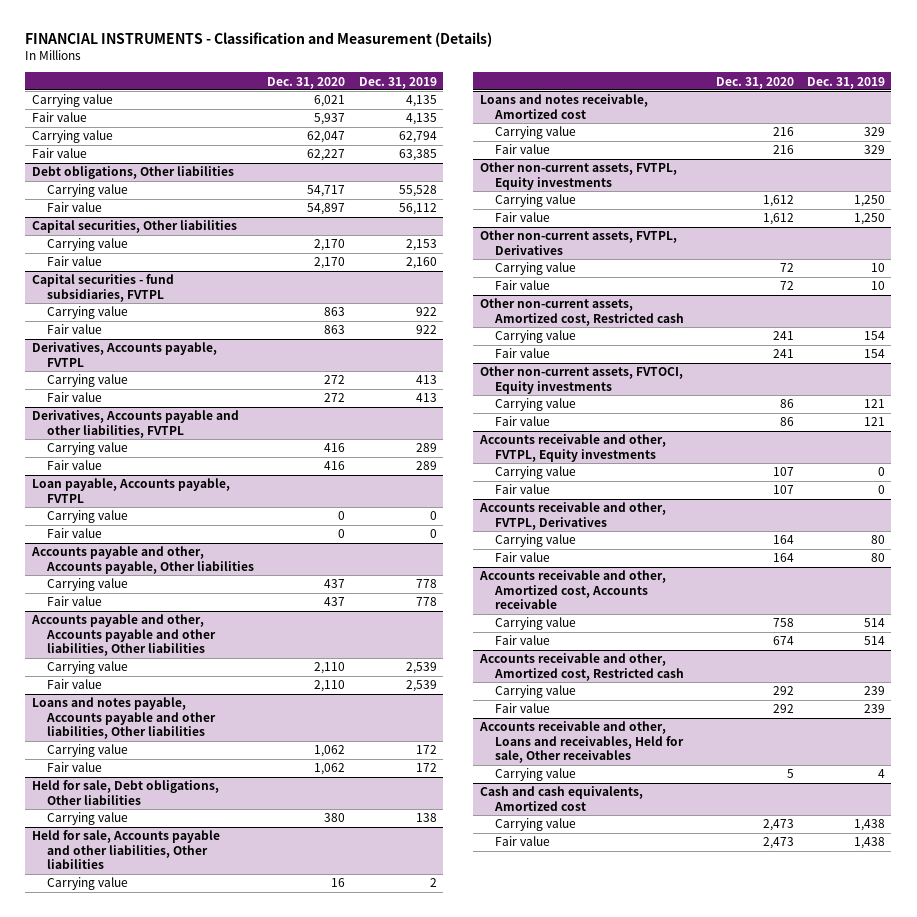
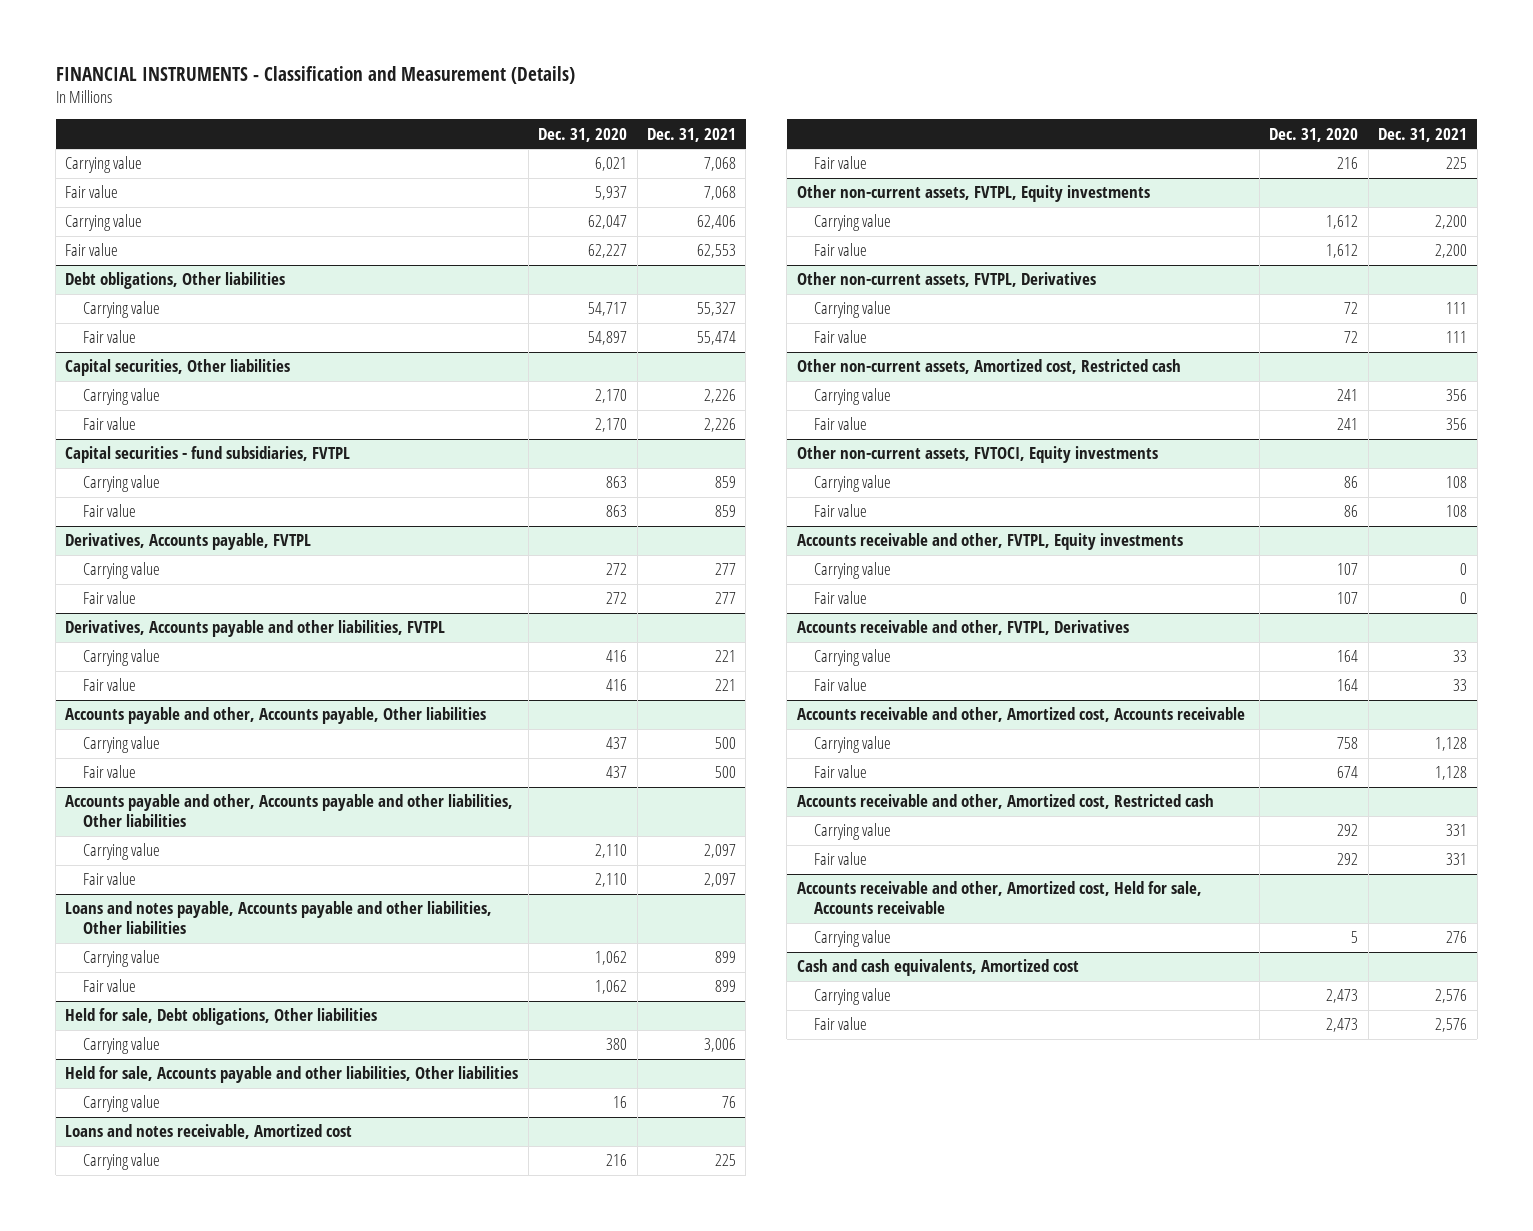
- | Dec. 31, 2020 | Dec. 31, 2019
+ | Dec. 31, 2020 | Dec. 31, 2021
- Loan payable, Accounts payable, FVTPL
- Carrying value | 0 | 0
- Fair value | 0 | 0
- Accounts receivable and other, Loans and receivables, Held for sale, Other receivables
+ Accounts receivable and other, Amortized cost, Held for sale, Accounts receivable

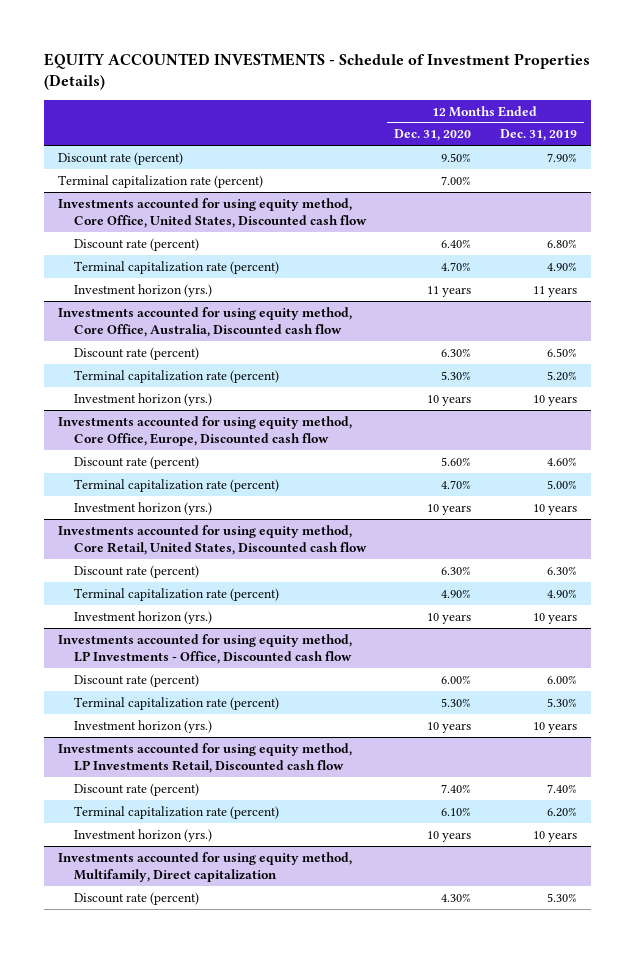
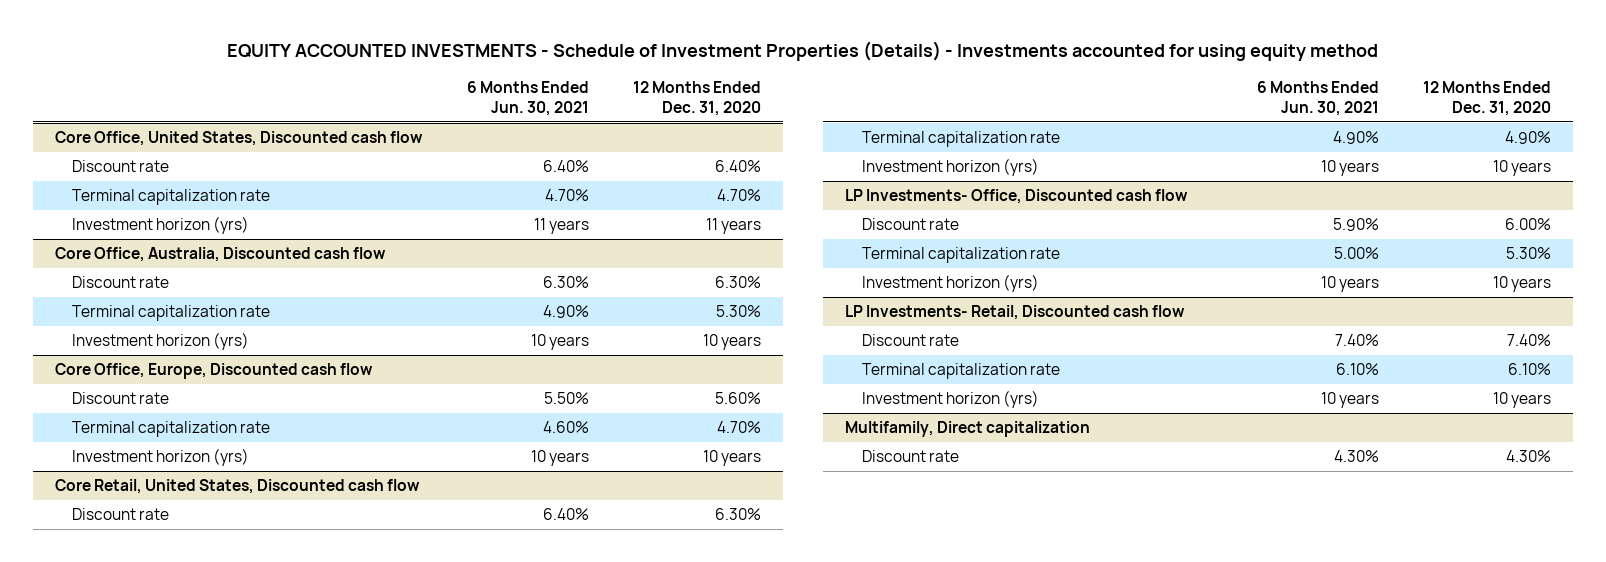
- EQUITY ACCOUNTED INVESTMENTS - Schedule of Investment Properties (Details)
+ EQUITY ACCOUNTED INVESTMENTS - Schedule of Investment Properties (Details) - Investments accounted for using equity method
- | 12 Months Ended Dec. 31, 2020 | 12 Months Ended Dec. 31, 2019
+ | 6 Months Ended Jun. 30, 2021 | 12 Months Ended Dec. 31, 2020
- Discount rate (percent) | 9.50% | 7.90%
- Terminal capitalization rate (percent) | 7.00% |
- Investments accounted for using equity method, Core Office, United States, Discounted cash flow
- Discount rate (percent) | 6.40% | 6.80%
- Terminal capitalization rate (percent) | 4.70% | 4.90%
- Investment horizon (yrs.) | 11 years | 11 years
- Investments accounted for using equity method, Core Office, Australia, Discounted cash flow
- Discount rate (percent) | 6.30% | 6.50%
- Terminal capitalization rate (percent) | 5.30% | 5.20%
- Investment horizon (yrs.) | 10 years | 10 years
- Investments accounted for using equity method, Core Office, Europe, Discounted cash flow
- Discount rate (percent) | 5.60% | 4.60%
- Terminal capitalization rate (percent) | 4.70% | 5.00%
- Investment horizon (yrs.) | 10 years | 10 years
- Investments accounted for using equity method, Core Retail, United States, Discounted cash flow
- Discount rate (percent) | 6.30% | 6.30%
- Terminal capitalization rate (percent) | 4.90% | 4.90%
- Investment horizon (yrs.) | 10 years | 10 years
- Investments accounted for using equity method, LP Investments - Office, Discounted cash flow
- Discount rate (percent) | 6.00% | 6.00%
- Terminal capitalization rate (percent) | 5.30% | 5.30%
- Investment horizon (yrs.) | 10 years | 10 years
- Investments accounted for using equity method, LP Investments Retail, Discounted cash flow
- Discount rate (percent) | 7.40% | 7.40%
- Terminal capitalization rate (percent) | 6.10% | 6.20%
- Investment horizon (yrs.) | 10 years | 10 years
- Investments accounted for using equity method, Multifamily, Direct capitalization
- Discount rate (percent) | 4.30% | 5.30%
+ Core Office, United States, Discounted cash flow
+ Discount rate | 6.40% | 6.40%
+ Terminal capitalization rate | 4.70% | 4.70%
+ Investment horizon (yrs) | 11 years | 11 years
+ Core Office, Australia, Discounted cash flow
+ Discount rate | 6.30% | 6.30%
+ Terminal capitalization rate | 4.90% | 5.30%
+ Investment horizon (yrs) | 10 years | 10 years
+ Core Office, Europe, Discounted cash flow
+ Discount rate | 5.50% | 5.60%
+ Terminal capitalization rate | 4.60% | 4.70%
+ Investment horizon (yrs) | 10 years | 10 years
+ Core Retail, United States, Discounted cash flow
+ Discount rate | 6.40% | 6.30%
+ Terminal capitalization rate | 4.90% | 4.90%
+ Investment horizon (yrs) | 10 years | 10 years
+ LP Investments- Office, Discounted cash flow
+ Discount rate | 5.90% | 6.00%
+ Terminal capitalization rate | 5.00% | 5.30%
+ Investment horizon (yrs) | 10 years | 10 years
+ LP Investments- Retail, Discounted cash flow
+ Discount rate | 7.40% | 7.40%
+ Terminal capitalization rate | 6.10% | 6.10%
+ Investment horizon (yrs) | 10 years | 10 years
+ Multifamily, Direct capitalization
+ Discount rate | 4.30% | 4.30%

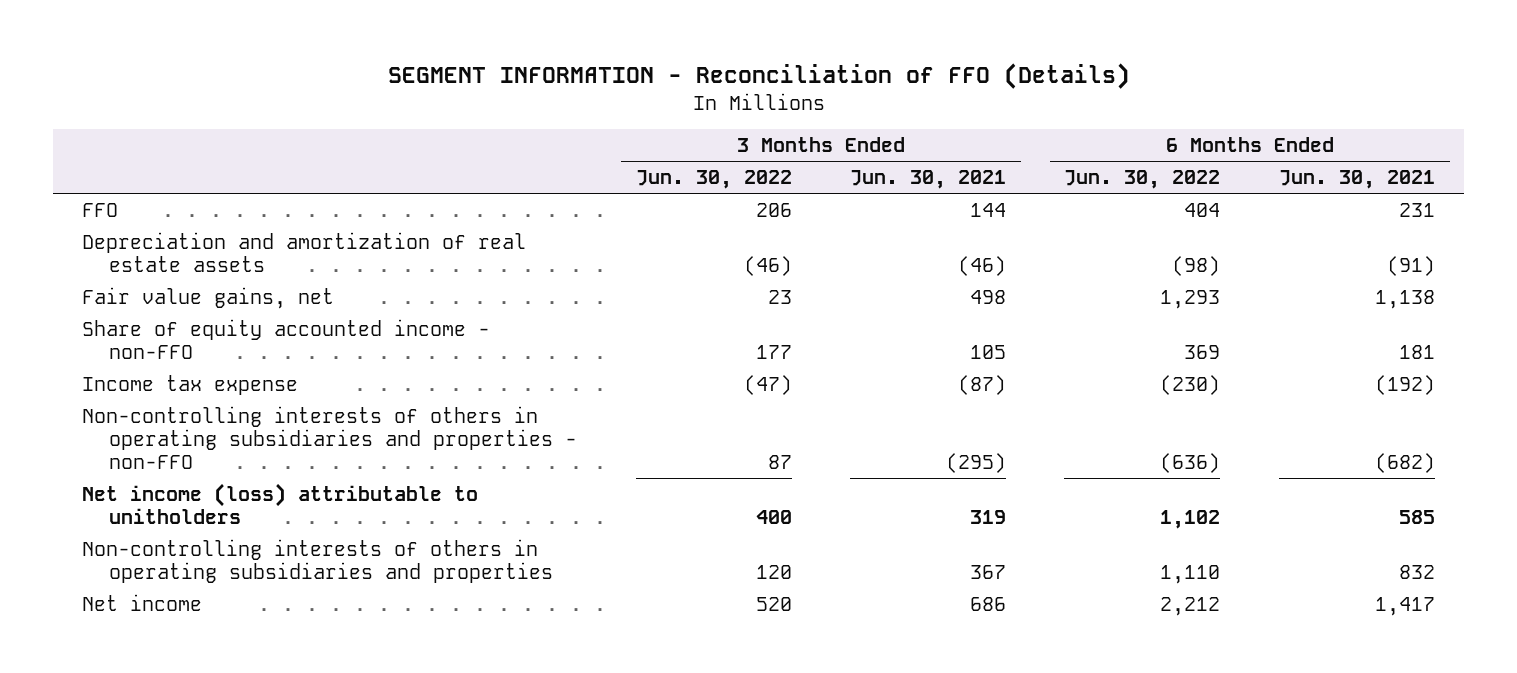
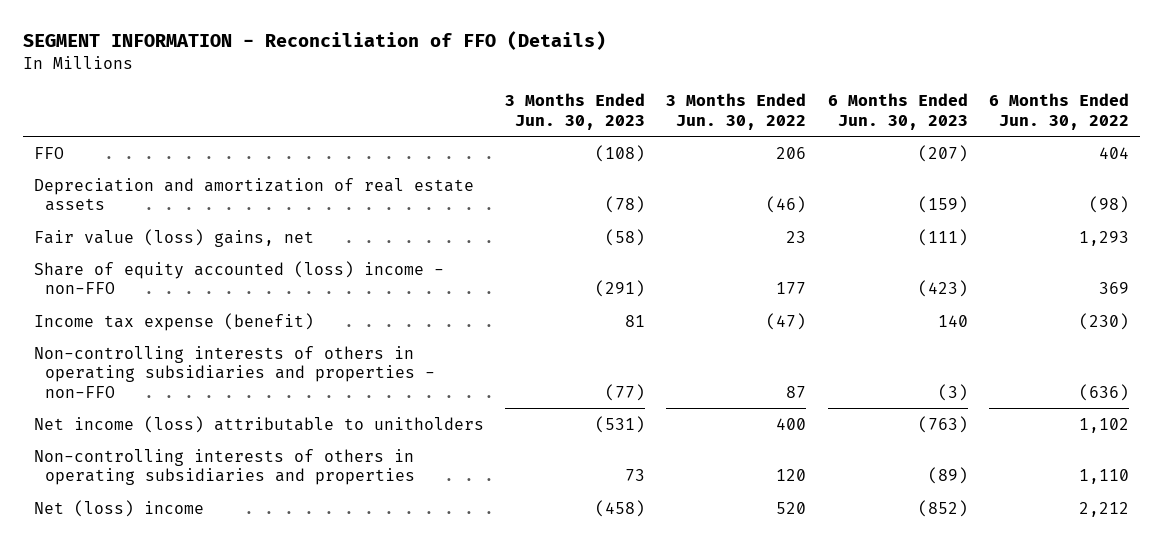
- | 3 Months Ended Jun. 30, 2022 | 3 Months Ended Jun. 30, 2021 | 6 Months Ended Jun. 30, 2022 | 6 Months Ended Jun. 30, 2021
+ | 3 Months Ended Jun. 30, 2023 | 3 Months Ended Jun. 30, 2022 | 6 Months Ended Jun. 30, 2023 | 6 Months Ended Jun. 30, 2022
- Fair value gains, net | 23 | 498 | 1,293 | 1,138
- Share of equity accounted income - non-FFO | 177 | 105 | 369 | 181
- Income tax expense | (47) | (87) | (230) | (192)
+ Fair value (loss) gains, net | (58) | 23 | (111) | 1,293
+ Share of equity accounted (loss) income - non-FFO | (291) | 177 | (423) | 369
+ Income tax expense (benefit) | 81 | (47) | 140 | (230)
- Net income | 520 | 686 | 2,212 | 1,417
+ Net (loss) income | (458) | 520 | (852) | 2,212

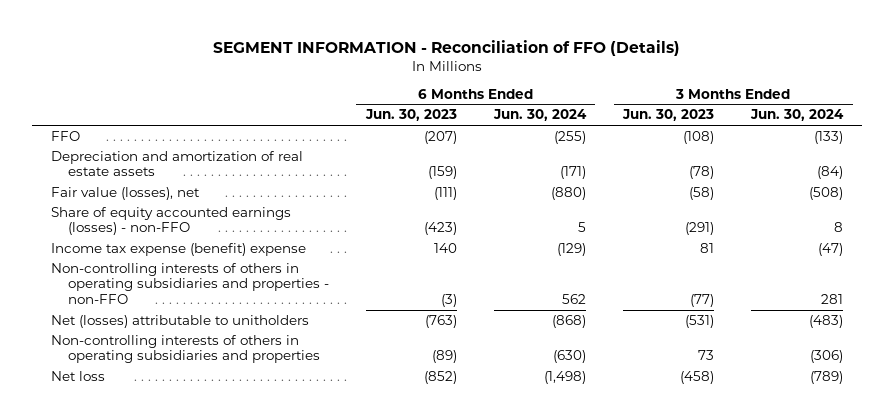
- | 3 Months Ended Jun. 30, 2023 | 3 Months Ended Jun. 30, 2022 | 6 Months Ended Jun. 30, 2023 | 6 Months Ended Jun. 30, 2022
+ | 6 Months Ended Jun. 30, 2023 | 6 Months Ended Jun. 30, 2024 | 3 Months Ended Jun. 30, 2023 | 3 Months Ended Jun. 30, 2024
- Fair value (loss) gains, net | (58) | 23 | (111) | 1,293
- Share of equity accounted (loss) income - non-FFO | (291) | 177 | (423) | 369
- Income tax expense (benefit) | 81 | (47) | 140 | (230)
+ Fair value (losses), net | (111) | (880) | (58) | (508)
+ Share of equity accounted earnings (losses) - non-FFO | (423) | 5 | (291) | 8
+ Income tax expense (benefit) expense | 140 | (129) | 81 | (47)
- Net income (loss) attributable to unitholders | (531) | 400 | (763) | 1,102
+ Net (losses) attributable to unitholders | (763) | (868) | (531) | (483)
- Net (loss) income | (458) | 520 | (852) | 2,212
+ Net loss | (852) | (1,498) | (458) | (789)

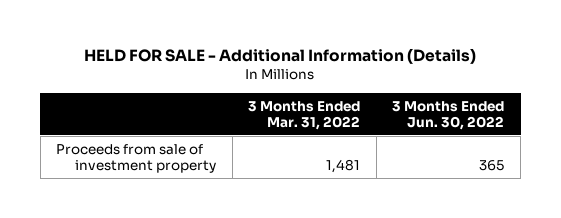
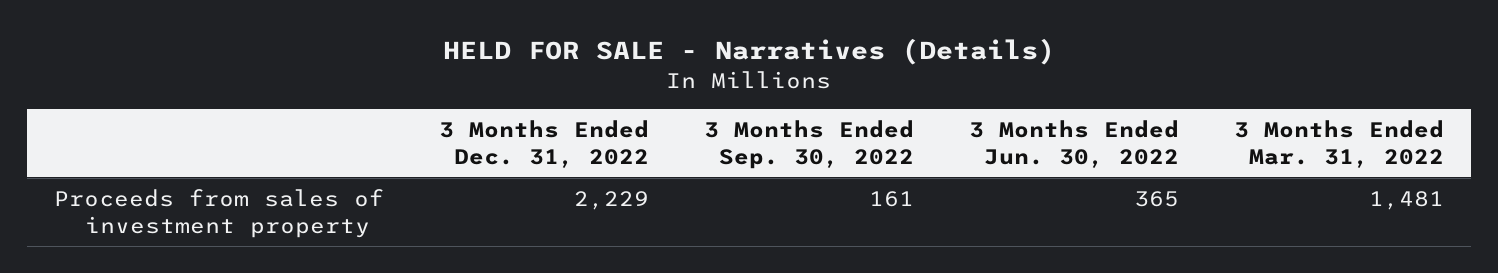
- HELD FOR SALE - Additional Information (Details)
+ HELD FOR SALE - Narratives (Details)
- | 3 Months Ended Mar. 31, 2022 | 3 Months Ended Jun. 30, 2022
+ | 3 Months Ended Dec. 31, 2022 | 3 Months Ended Sep. 30, 2022 | 3 Months Ended Jun. 30, 2022 | 3 Months Ended Mar. 31, 2022
- Proceeds from sale of investment property | 1,481 | 365
+ Proceeds from sales of investment property | 2,229 | 161 | 365 | 1,481

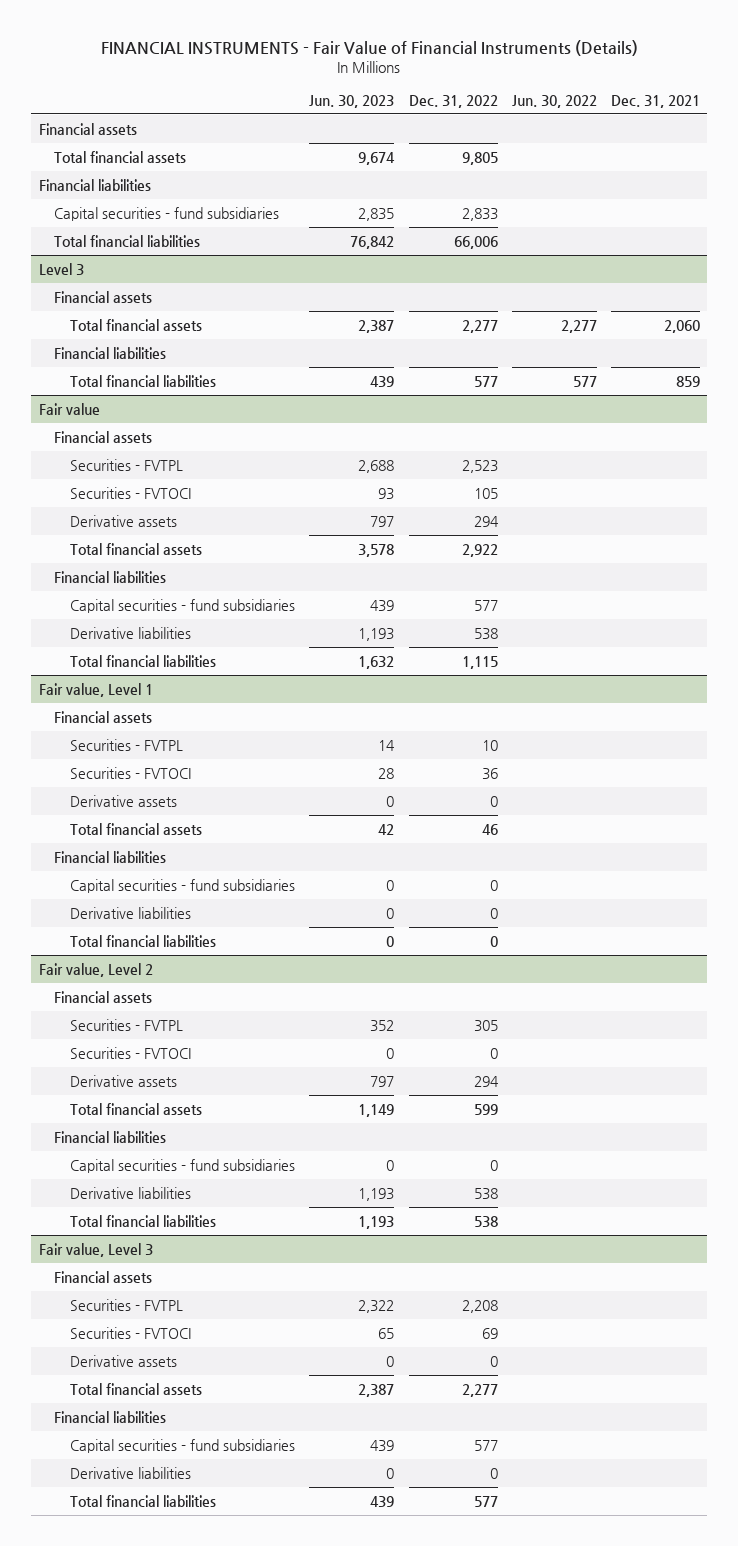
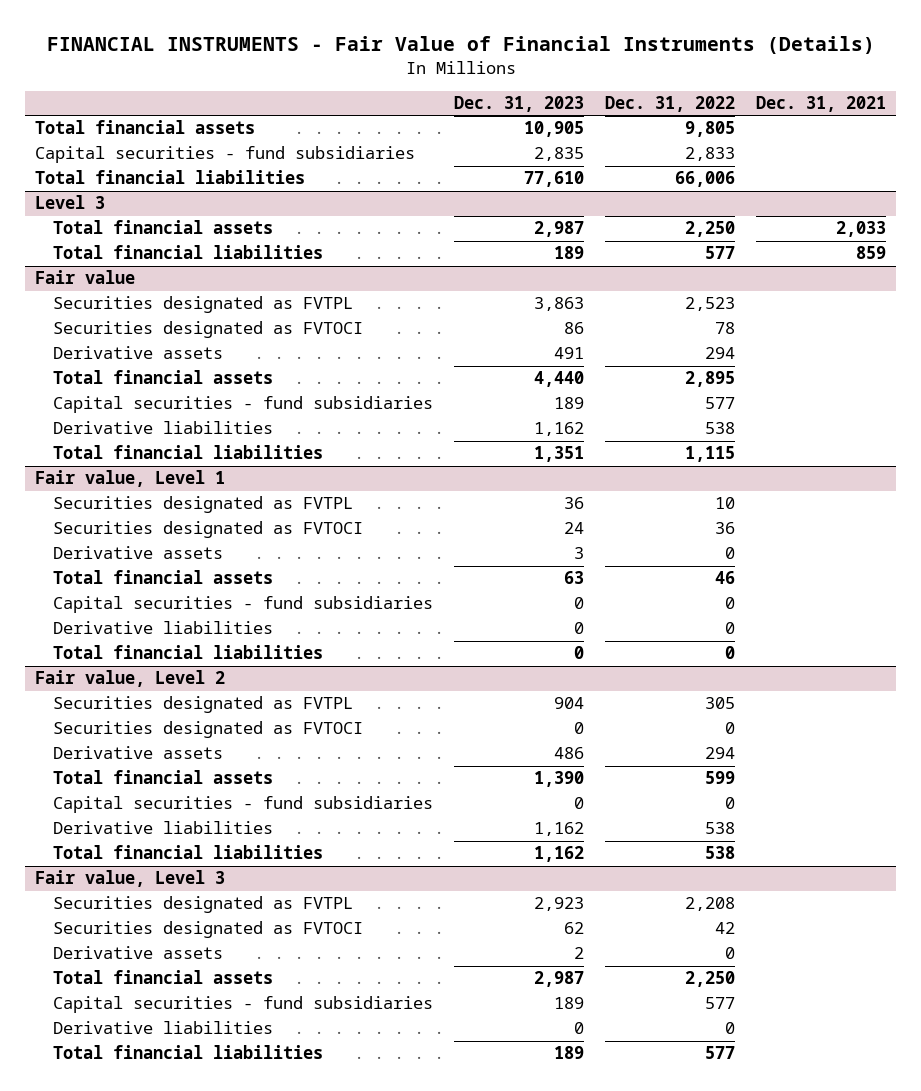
- | Jun. 30, 2023 | Dec. 31, 2022 | Jun. 30, 2022 | Dec. 31, 2021
+ | Dec. 31, 2023 | Dec. 31, 2022 | Dec. 31, 2021
- Financial assets
- Financial liabilities
@ Level 3
- Financial assets
- Total financial assets | 2,387 | 2,277 | 2,277 | 2,060
- Financial liabilities
+ Total financial assets | 2,987 | 2,250 | 2,033
@ Fair value
- Financial assets
- Securities - FVTPL | 2,688 | 2,523 | |
- Securities - FVTOCI | 93 | 105 | |
+ Securities designated as FVTPL | 3,863 | 2,523 |
+ Securities designated as FVTOCI | 86 | 78 |
- Total financial assets | 3,578 | 2,922 | |
- Financial liabilities
+ Total financial assets | 4,440 | 2,895 |
@ Fair value, Level 1
- Financial assets
- Securities - FVTPL | 14 | 10 | |
- Securities - FVTOCI | 28 | 36 | |
+ Securities designated as FVTPL | 36 | 10 |
+ Securities designated as FVTOCI | 24 | 36 |
- Financial liabilities
@ Fair value, Level 2
- Financial assets
- Securities - FVTPL | 352 | 305 | |
- Securities - FVTOCI | 0 | 0 | |
+ Securities designated as FVTPL | 904 | 305 |
+ Securities designated as FVTOCI | 0 | 0 |
- Financial liabilities
@ Fair value, Level 3
- Financial assets
- Securities - FVTPL | 2,322 | 2,208 | |
- Securities - FVTOCI | 65 | 69 | |
+ Securities designated as FVTPL | 2,923 | 2,208 |
+ Securities designated as FVTOCI | 62 | 42 |
- Total financial assets | 2,387 | 2,277 | |
- Financial liabilities
+ Total financial assets | 2,987 | 2,250 |

